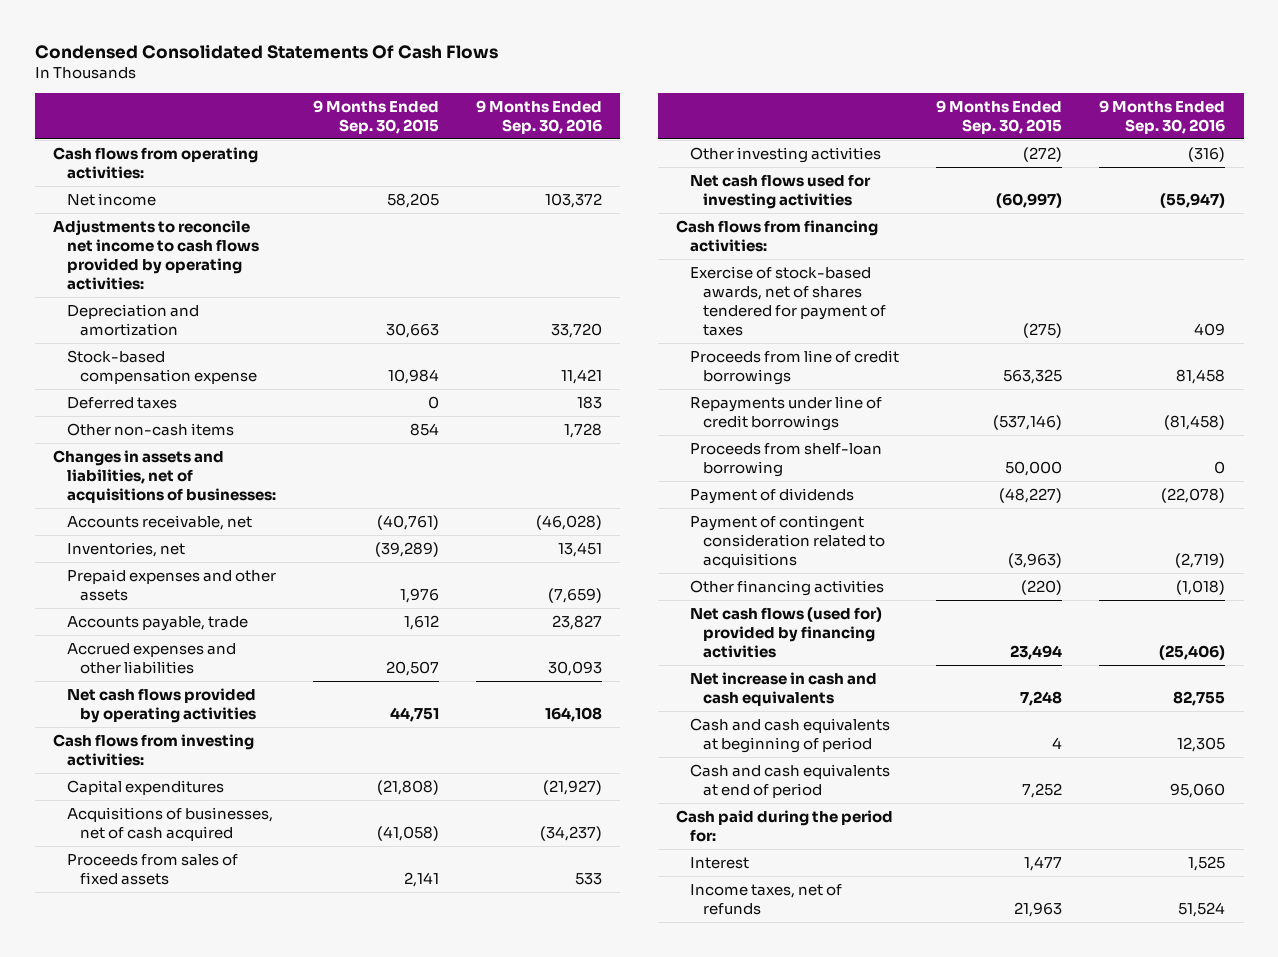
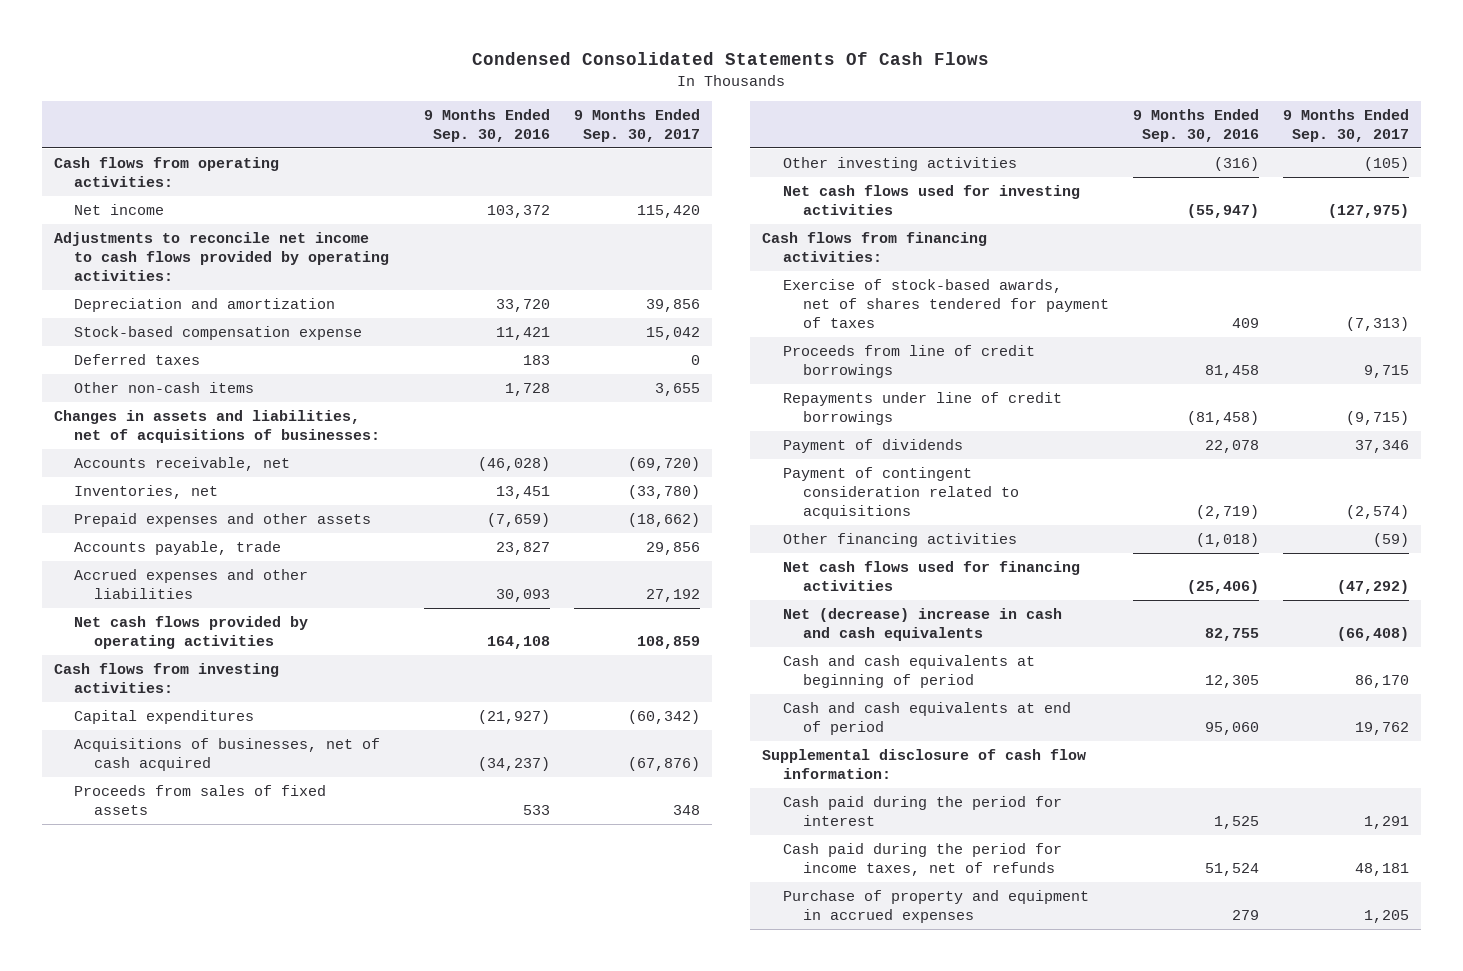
- | 9 Months Ended Sep. 30, 2015 | 9 Months Ended Sep. 30, 2016
+ | 9 Months Ended Sep. 30, 2016 | 9 Months Ended Sep. 30, 2017
- Proceeds from shelf-loan borrowing | 50,000 | 0
- Payment of dividends | (48,227) | (22,078)
+ Payment of dividends | 22,078 | 37,346
- Net cash flows (used for) provided by financing activities | 23,494 | (25,406)
- Net increase in cash and cash equivalents | 7,248 | 82,755
+ Net cash flows used for financing activities | (25,406) | (47,292)
+ Net (decrease) increase in cash and cash equivalents | 82,755 | (66,408)
- Cash paid during the period for:
- Interest | 1,477 | 1,525
- Income taxes, net of refunds | 21,963 | 51,524
+ Supplemental disclosure of cash flow information:
+ Cash paid during the period for interest | 1,525 | 1,291
+ Cash paid during the period for income taxes, net of refunds | 51,524 | 48,181
+ Purchase of property and equipment in accrued expenses | 279 | 1,205

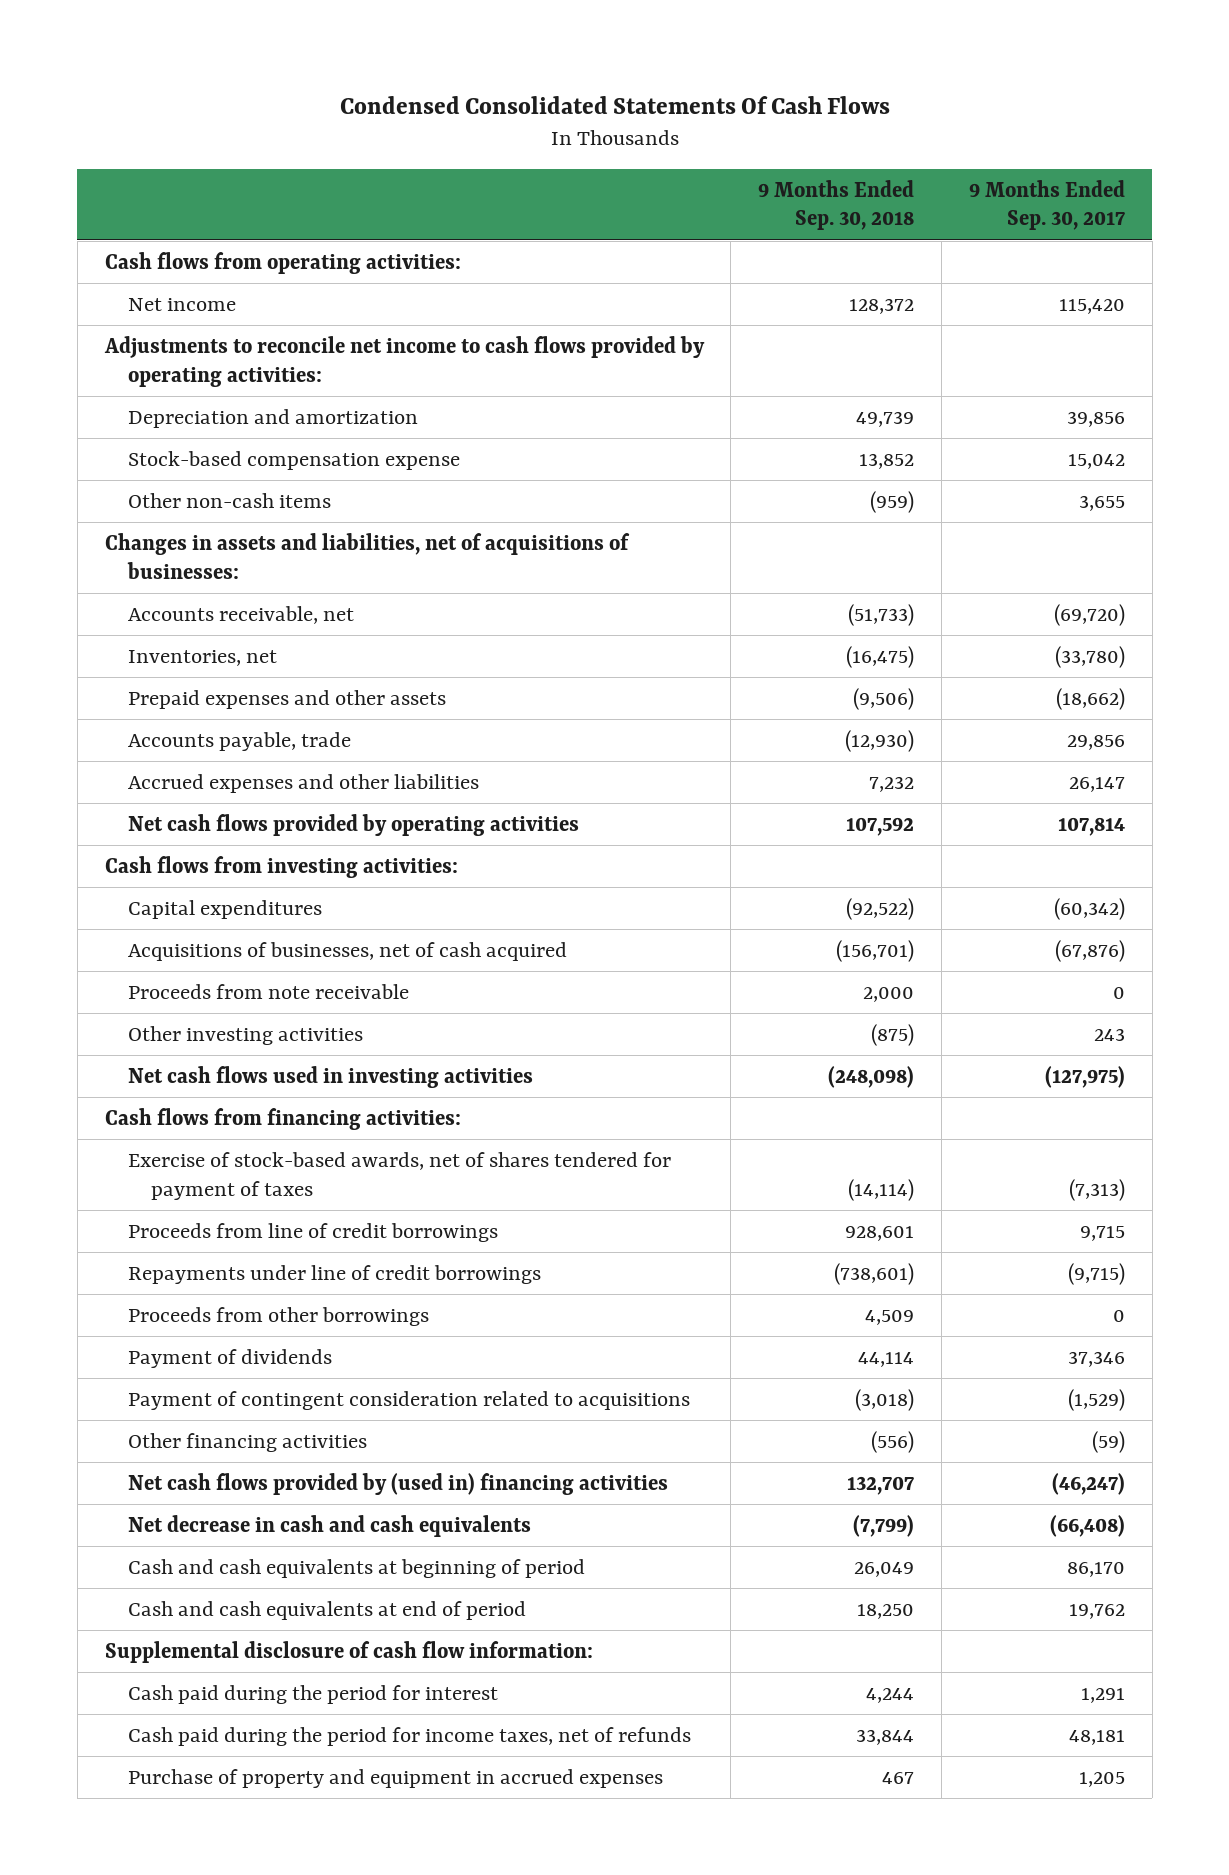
- | 9 Months Ended Sep. 30, 2016 | 9 Months Ended Sep. 30, 2017
+ | 9 Months Ended Sep. 30, 2018 | 9 Months Ended Sep. 30, 2017
- Deferred taxes | 183 | 0
- Accrued expenses and other liabilities | 30,093 | 27,192
- Net cash flows provided by operating activities | 164,108 | 108,859
+ Accrued expenses and other liabilities | 7,232 | 26,147
+ Net cash flows provided by operating activities | 107,592 | 107,814
- Proceeds from sales of fixed assets | 533 | 348
- Other investing activities | (316) | (105)
- Net cash flows used for investing activities | (55,947) | (127,975)
+ Proceeds from note receivable | 2,000 | 0
+ Other investing activities | (875) | 243
+ Net cash flows used in investing activities | (248,098) | (127,975)
+ Proceeds from other borrowings | 4,509 | 0
- Payment of contingent consideration related to acquisitions | (2,719) | (2,574)
+ Payment of contingent consideration related to acquisitions | (3,018) | (1,529)
- Net cash flows used for financing activities | (25,406) | (47,292)
- Net (decrease) increase in cash and cash equivalents | 82,755 | (66,408)
+ Net cash flows provided by (used in) financing activities | 132,707 | (46,247)
+ Net decrease in cash and cash equivalents | (7,799) | (66,408)

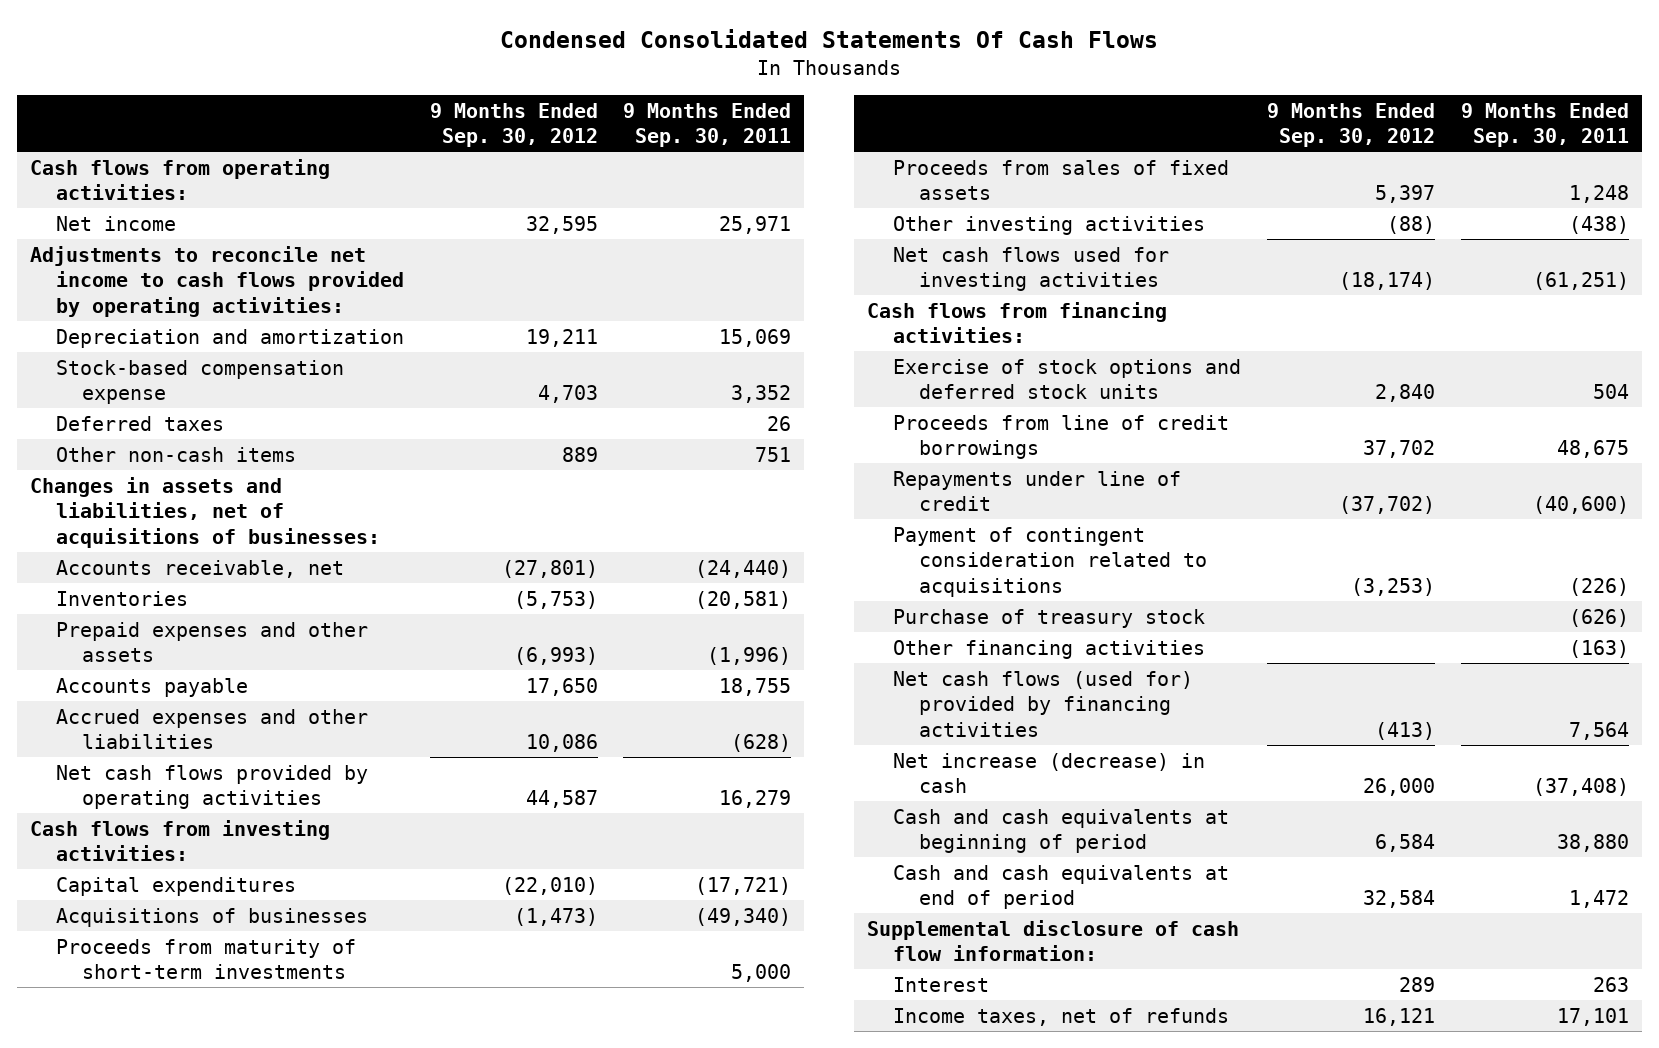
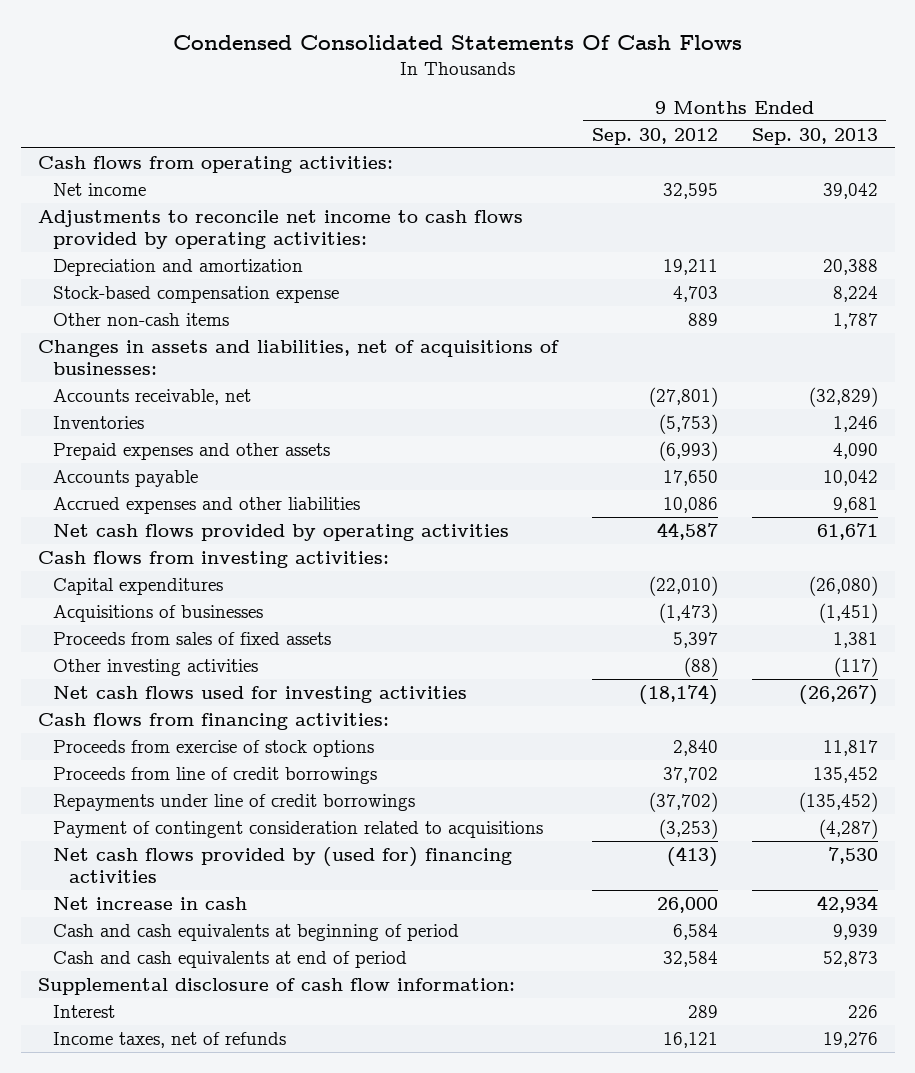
- | 9 Months Ended Sep. 30, 2012 | 9 Months Ended Sep. 30, 2011
+ | 9 Months Ended Sep. 30, 2012 | 9 Months Ended Sep. 30, 2013
- Deferred taxes | | 26
- Proceeds from maturity of short-term investments | | 5,000
- Exercise of stock options and deferred stock units | 2,840 | 504
+ Proceeds from exercise of stock options | 2,840 | 11,817
- Repayments under line of credit | (37,702) | (40,600)
+ Repayments under line of credit borrowings | (37,702) | (135,452)
- Purchase of treasury stock | | (626)
- Other financing activities | | (163)
- Net cash flows (used for) provided by financing activities | (413) | 7,564
- Net increase (decrease) in cash | 26,000 | (37,408)
+ Net cash flows provided by (used for) financing activities | (413) | 7,530
+ Net increase in cash | 26,000 | 42,934

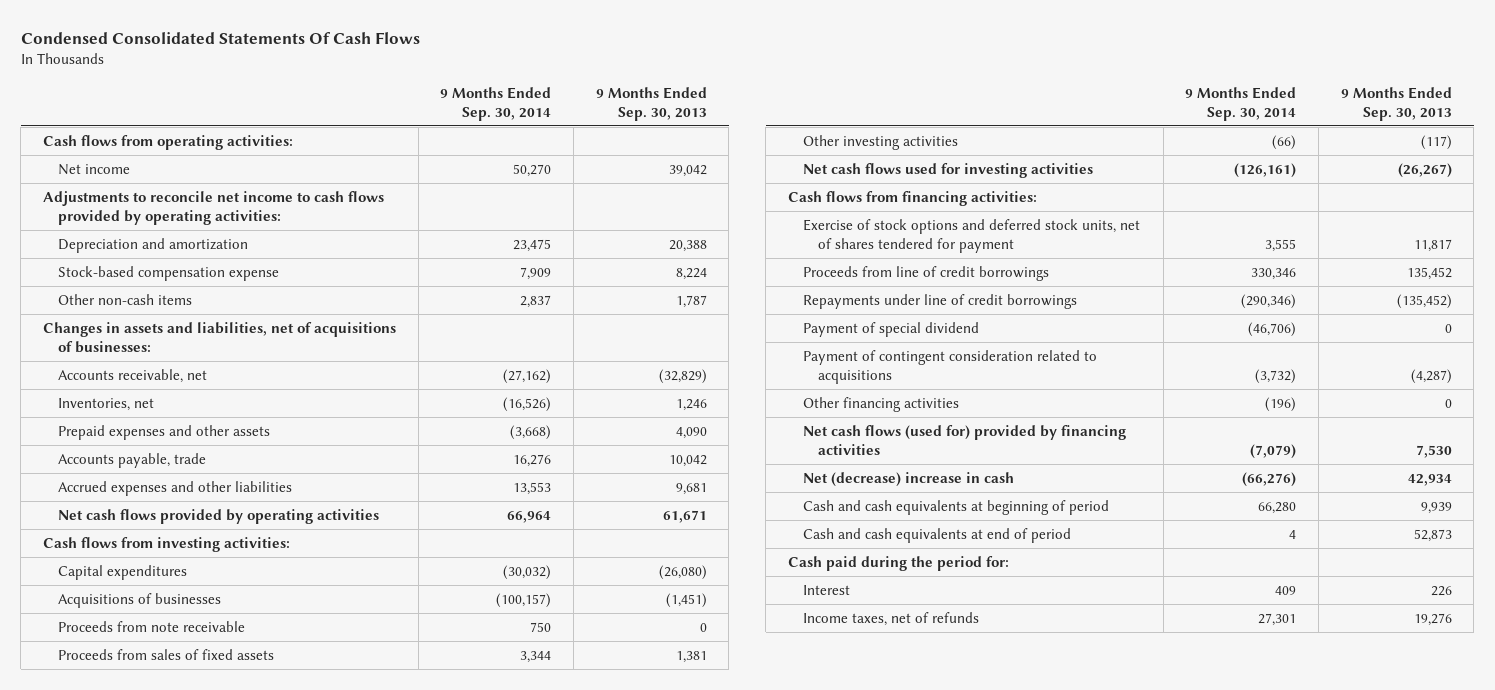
- | 9 Months Ended Sep. 30, 2012 | 9 Months Ended Sep. 30, 2013
+ | 9 Months Ended Sep. 30, 2014 | 9 Months Ended Sep. 30, 2013
- Inventories | (5,753) | 1,246
+ Inventories, net | (16,526) | 1,246
- Accounts payable | 17,650 | 10,042
+ Accounts payable, trade | 16,276 | 10,042
+ Proceeds from note receivable | 750 | 0
- Proceeds from exercise of stock options | 2,840 | 11,817
+ Exercise of stock options and deferred stock units, net of shares tendered for payment | 3,555 | 11,817
+ Payment of special dividend | (46,706) | 0
- Net cash flows provided by (used for) financing activities | (413) | 7,530
- Net increase in cash | 26,000 | 42,934
+ Other financing activities | (196) | 0
+ Net cash flows (used for) provided by financing activities | (7,079) | 7,530
+ Net (decrease) increase in cash | (66,276) | 42,934
- Supplemental disclosure of cash flow information:
+ Cash paid during the period for:

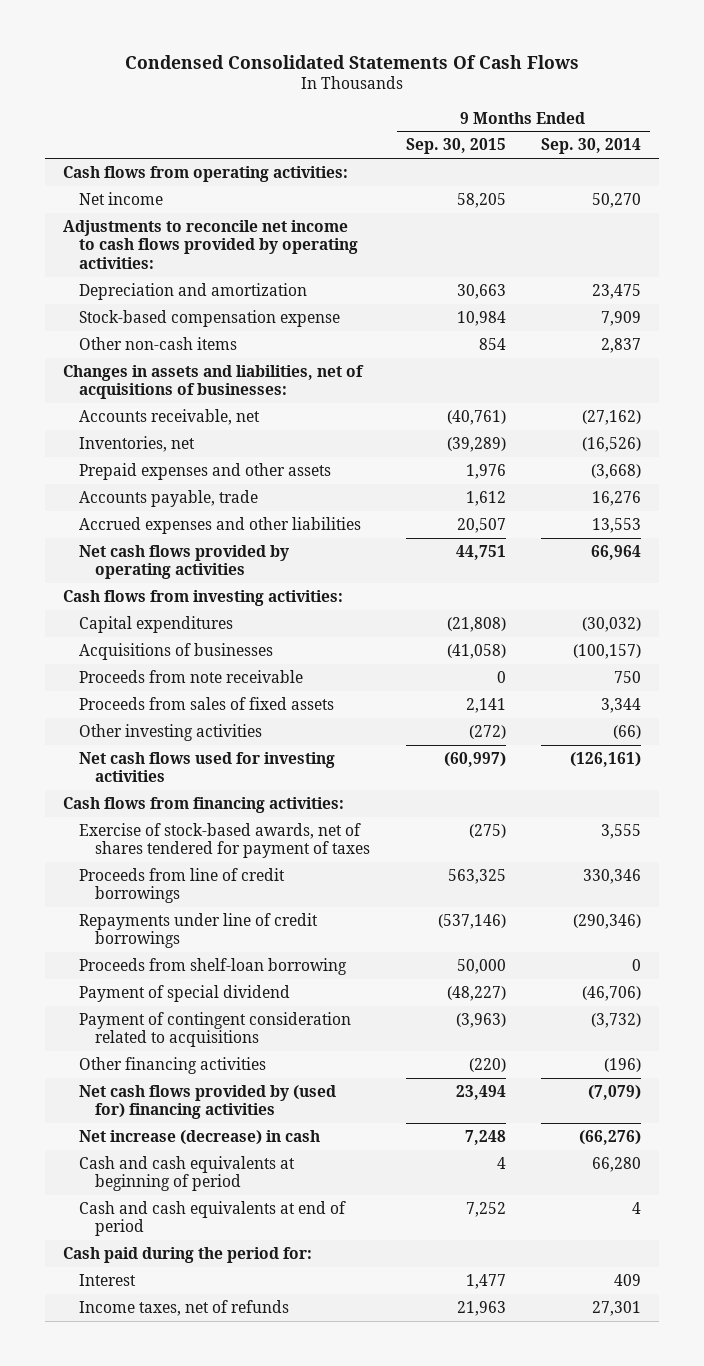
- | 9 Months Ended Sep. 30, 2014 | 9 Months Ended Sep. 30, 2013
+ | 9 Months Ended Sep. 30, 2015 | 9 Months Ended Sep. 30, 2014
- Exercise of stock options and deferred stock units, net of shares tendered for payment | 3,555 | 11,817
+ Exercise of stock-based awards, net of shares tendered for payment of taxes | (275) | 3,555
+ Proceeds from shelf-loan borrowing | 50,000 | 0
- Net cash flows (used for) provided by financing activities | (7,079) | 7,530
- Net (decrease) increase in cash | (66,276) | 42,934
+ Net cash flows provided by (used for) financing activities | 23,494 | (7,079)
+ Net increase (decrease) in cash | 7,248 | (66,276)

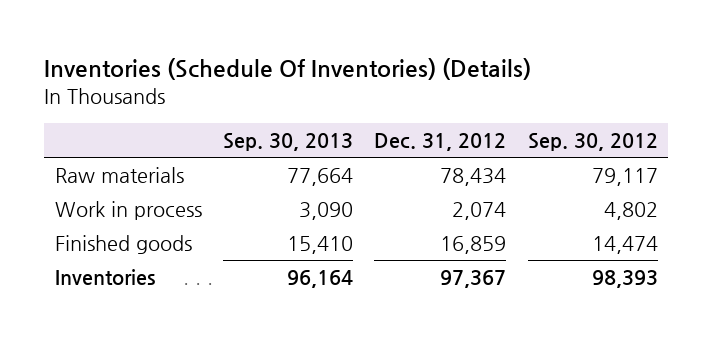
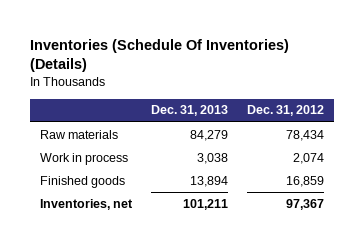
- | Sep. 30, 2013 | Dec. 31, 2012 | Sep. 30, 2012
+ | Dec. 31, 2013 | Dec. 31, 2012
- Inventories | 96,164 | 97,367 | 98,393
+ Inventories, net | 101,211 | 97,367

